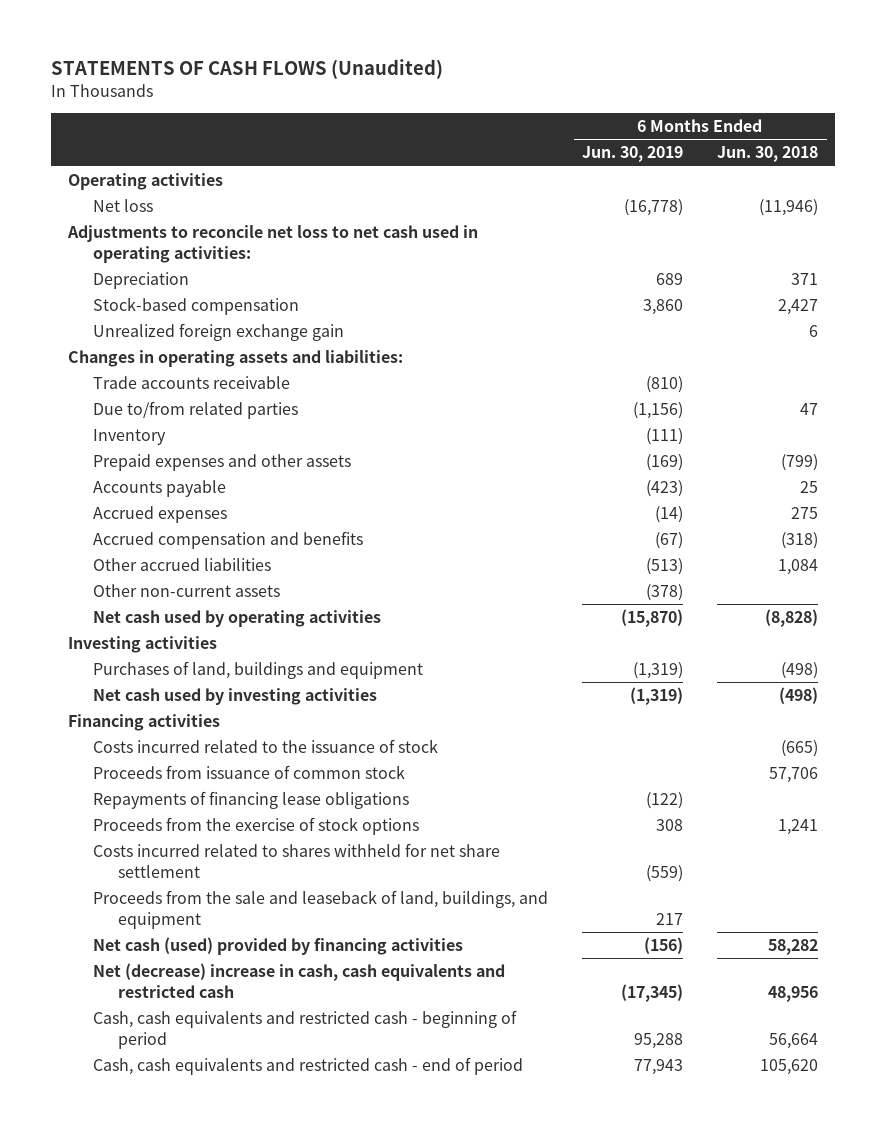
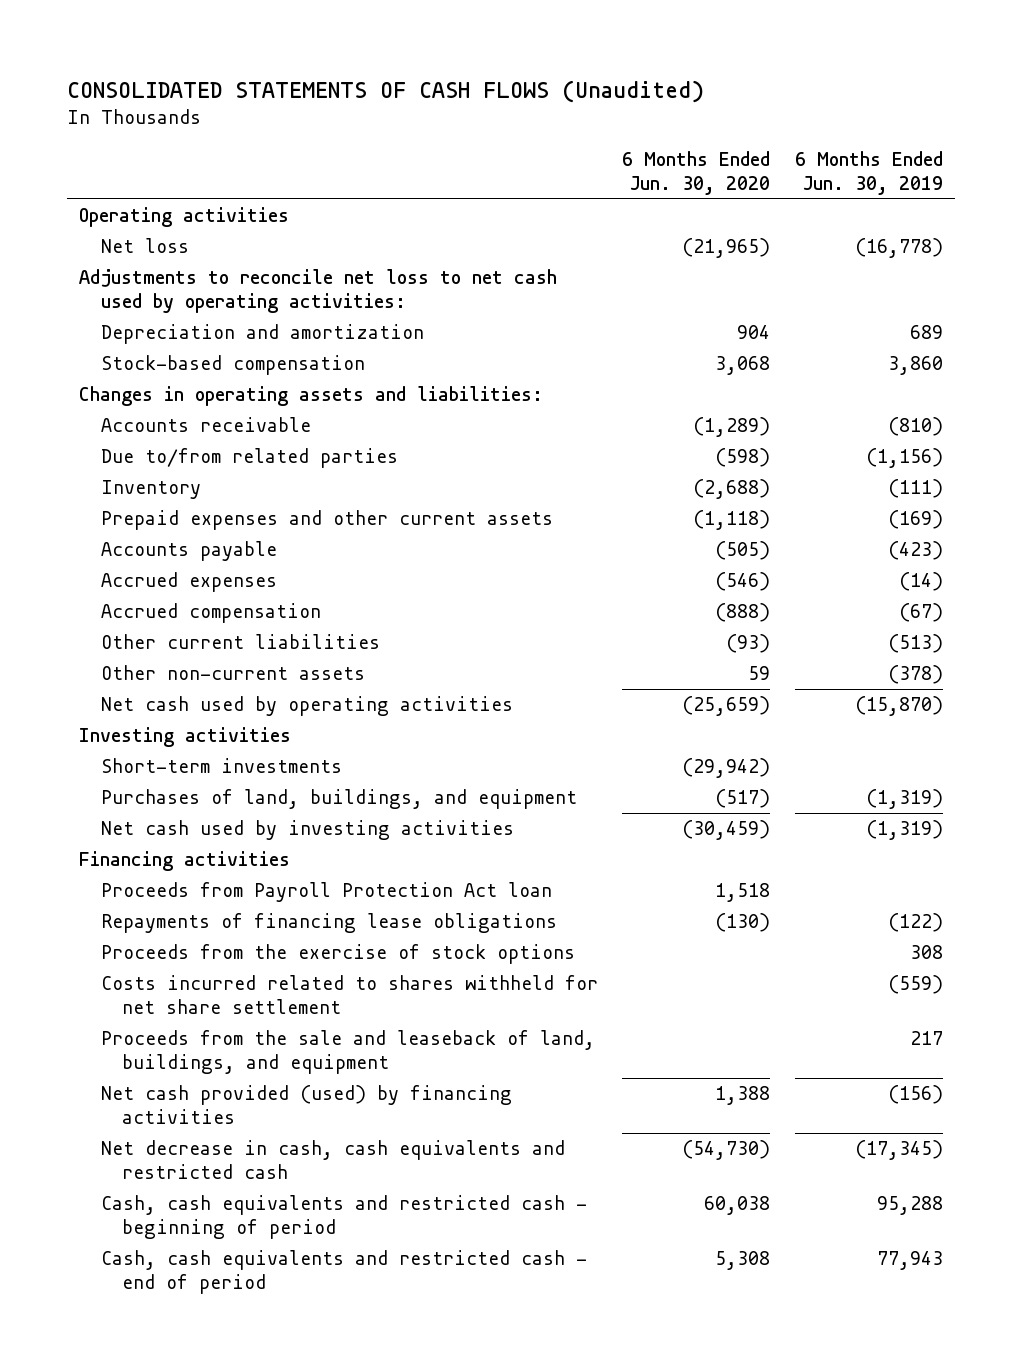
- STATEMENTS OF CASH FLOWS (Unaudited)
+ CONSOLIDATED STATEMENTS OF CASH FLOWS (Unaudited)
- | 6 Months Ended Jun. 30, 2019 | 6 Months Ended Jun. 30, 2018
+ | 6 Months Ended Jun. 30, 2020 | 6 Months Ended Jun. 30, 2019
- Adjustments to reconcile net loss to net cash used in operating activities:
- Depreciation | 689 | 371
+ Adjustments to reconcile net loss to net cash used by operating activities:
+ Depreciation and amortization | 904 | 689
- Unrealized foreign exchange gain | | 6
- Trade accounts receivable | (810) |
+ Accounts receivable | (1,289) | (810)
- Prepaid expenses and other assets | (169) | (799)
+ Prepaid expenses and other current assets | (1,118) | (169)
- Accrued compensation and benefits | (67) | (318)
- Other accrued liabilities | (513) | 1,084
+ Accrued compensation | (888) | (67)
+ Other current liabilities | (93) | (513)
- Purchases of land, buildings and equipment | (1,319) | (498)
+ Short-term investments | (29,942) |
+ Purchases of land, buildings, and equipment | (517) | (1,319)
- Costs incurred related to the issuance of stock | | (665)
- Proceeds from issuance of common stock | | 57,706
+ Proceeds from Payroll Protection Act loan | 1,518 |
- Net cash (used) provided by financing activities | (156) | 58,282
- Net (decrease) increase in cash, cash equivalents and restricted cash | (17,345) | 48,956
+ Net cash provided (used) by financing activities | 1,388 | (156)
+ Net decrease in cash, cash equivalents and restricted cash | (54,730) | (17,345)

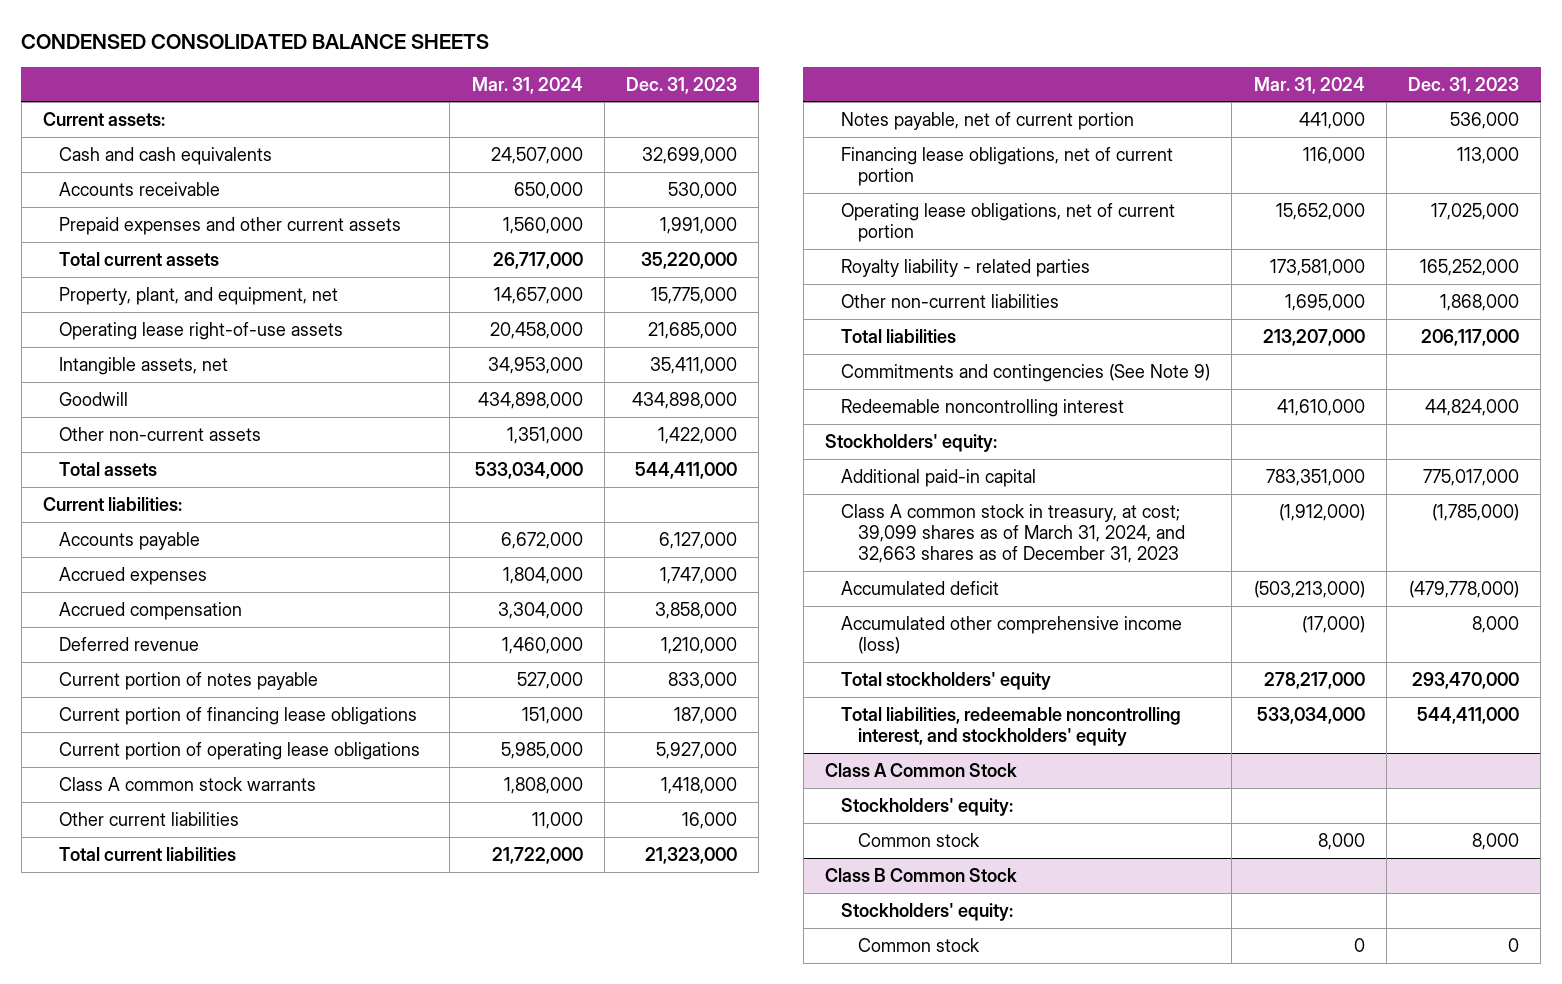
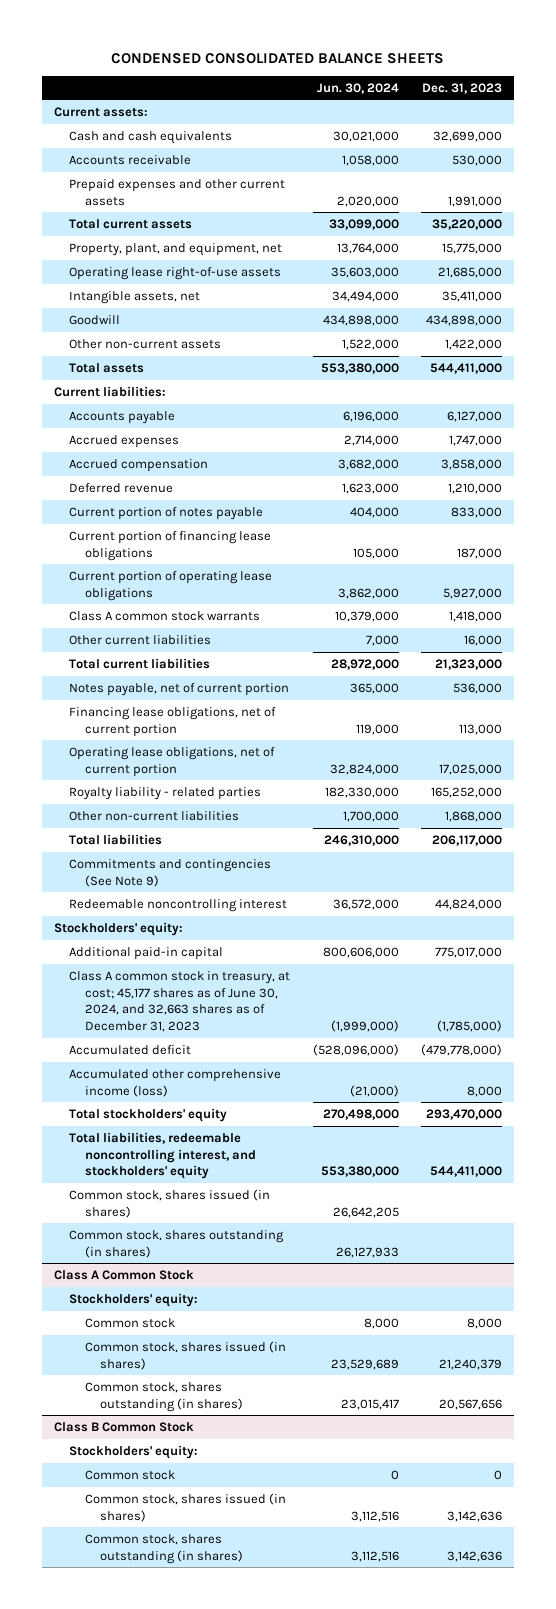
- | Mar. 31, 2024 | Dec. 31, 2023
+ | Jun. 30, 2024 | Dec. 31, 2023
- Class A common stock in treasury, at cost; 39,099 shares as of March 31, 2024, and 32,663 shares as of December 31, 2023 | (1,912,000) | (1,785,000)
+ Class A common stock in treasury, at cost; 45,177 shares as of June 30, 2024, and 32,663 shares as of December 31, 2023 | (1,999,000) | (1,785,000)
+ Common stock, shares issued (in shares) | 26,642,205 |
+ Common stock, shares outstanding (in shares) | 26,127,933 |
@ Class A Common Stock
+ Common stock, shares issued (in shares) | 23,529,689 | 21,240,379
+ Common stock, shares outstanding (in shares) | 23,015,417 | 20,567,656
@ Class B Common Stock
+ Common stock, shares issued (in shares) | 3,112,516 | 3,142,636
+ Common stock, shares outstanding (in shares) | 3,112,516 | 3,142,636

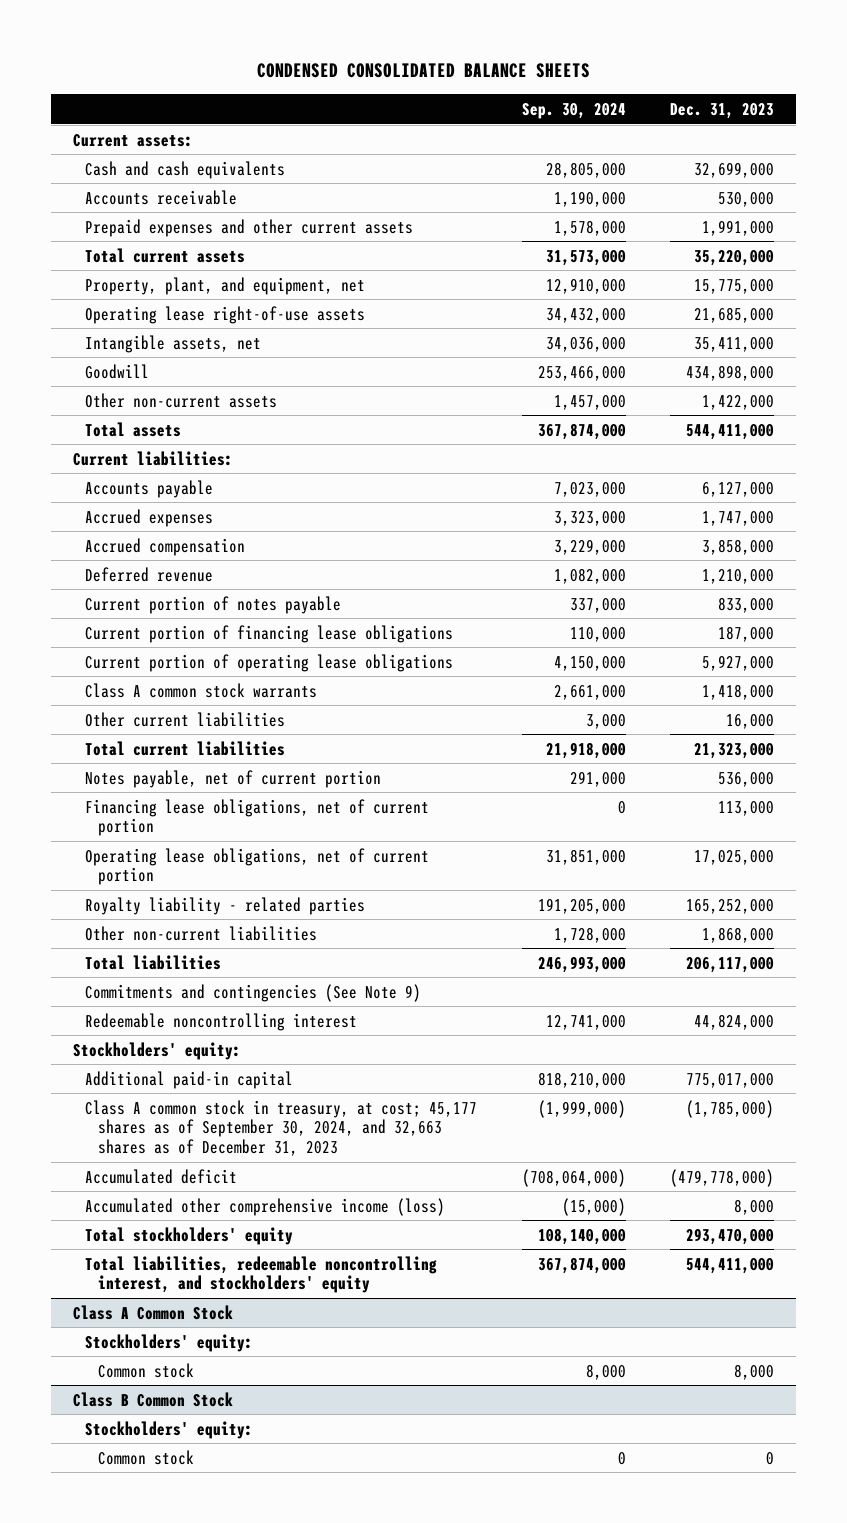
- | Jun. 30, 2024 | Dec. 31, 2023
+ | Sep. 30, 2024 | Dec. 31, 2023
- Class A common stock in treasury, at cost; 45,177 shares as of June 30, 2024, and 32,663 shares as of December 31, 2023 | (1,999,000) | (1,785,000)
+ Class A common stock in treasury, at cost; 45,177 shares as of September 30, 2024, and 32,663 shares as of December 31, 2023 | (1,999,000) | (1,785,000)
- Common stock, shares issued (in shares) | 26,642,205 |
- Common stock, shares outstanding (in shares) | 26,127,933 |
@ Class A Common Stock
- Common stock, shares issued (in shares) | 23,529,689 | 21,240,379
- Common stock, shares outstanding (in shares) | 23,015,417 | 20,567,656
@ Class B Common Stock
- Common stock, shares issued (in shares) | 3,112,516 | 3,142,636
- Common stock, shares outstanding (in shares) | 3,112,516 | 3,142,636

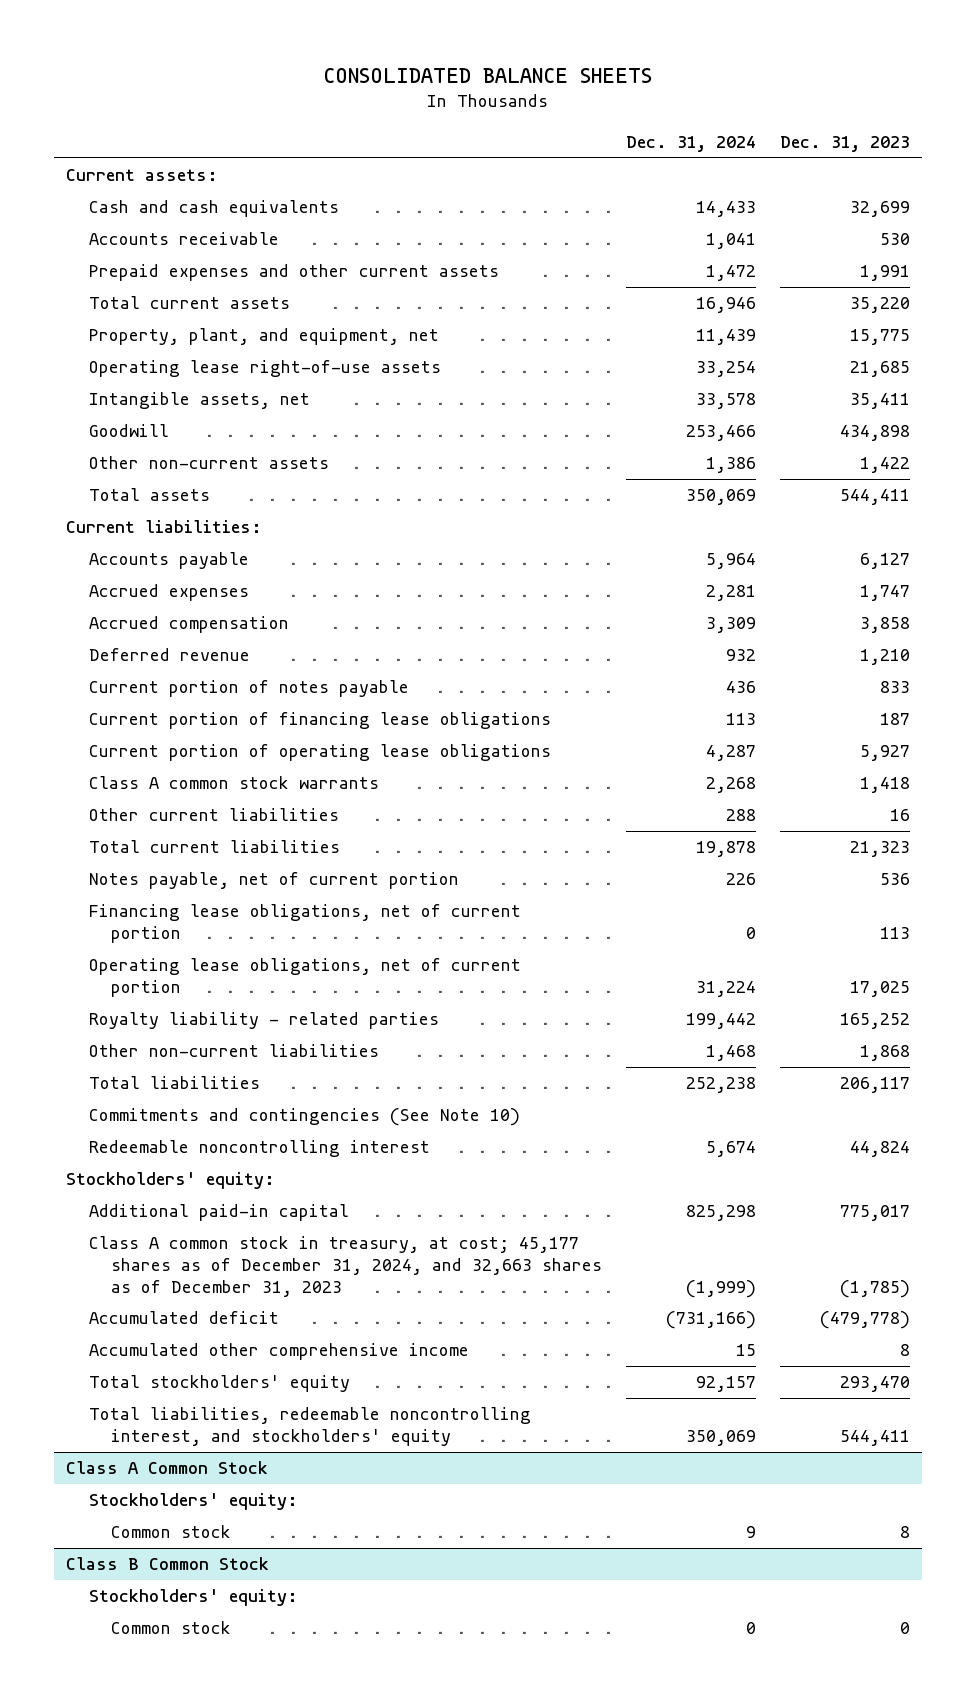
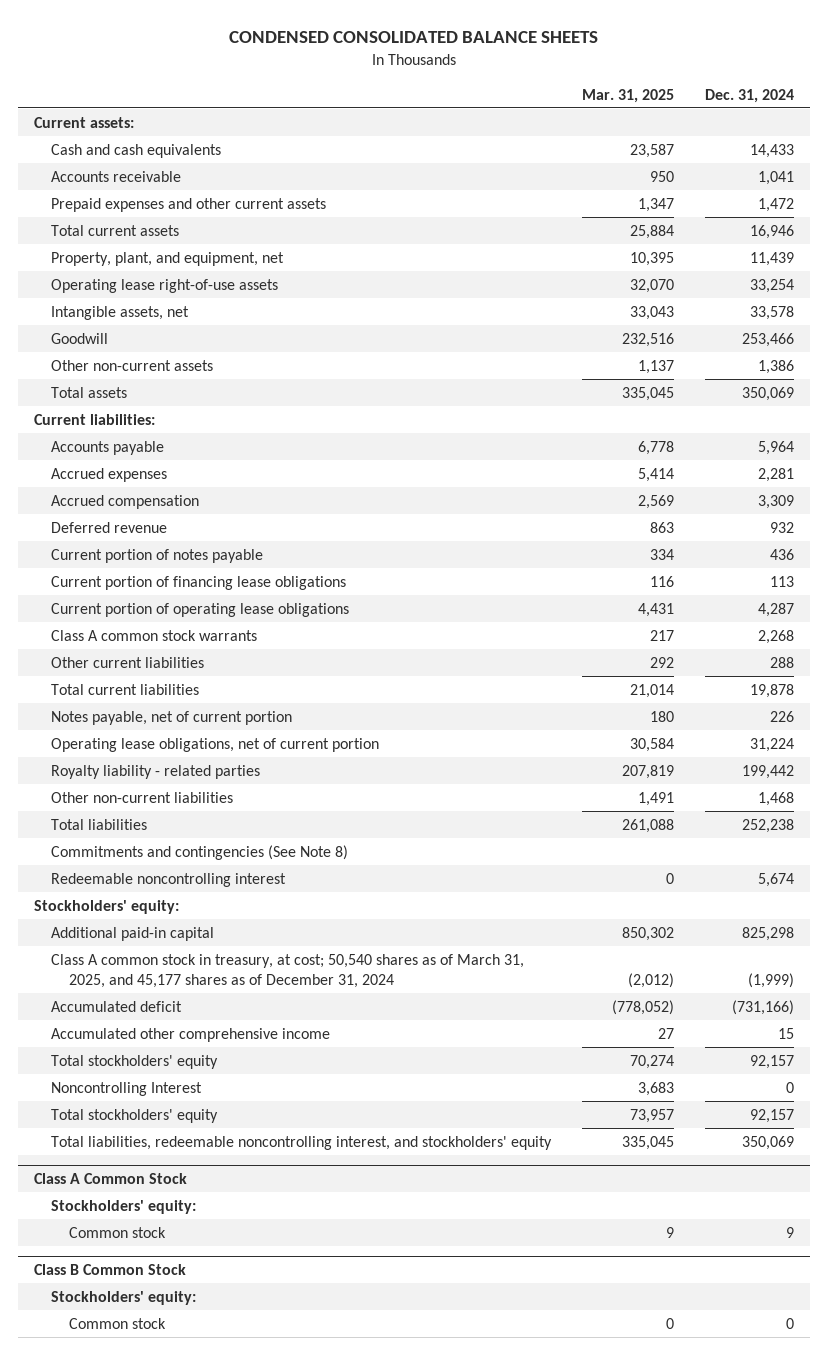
- CONSOLIDATED BALANCE SHEETS
+ CONDENSED CONSOLIDATED BALANCE SHEETS
- | Dec. 31, 2024 | Dec. 31, 2023
+ | Mar. 31, 2025 | Dec. 31, 2024
- Financing lease obligations, net of current portion | 0 | 113
- Commitments and contingencies (See Note 10)
+ Commitments and contingencies (See Note 8)
- Class A common stock in treasury, at cost; 45,177 shares as of December 31, 2024, and 32,663 shares as of December 31, 2023 | (1,999) | (1,785)
+ Class A common stock in treasury, at cost; 50,540 shares as of March 31, 2025, and 45,177 shares as of December 31, 2024 | (2,012) | (1,999)
+ Noncontrolling Interest | 3,683 | 0
+ Total stockholders' equity | 73,957 | 92,157

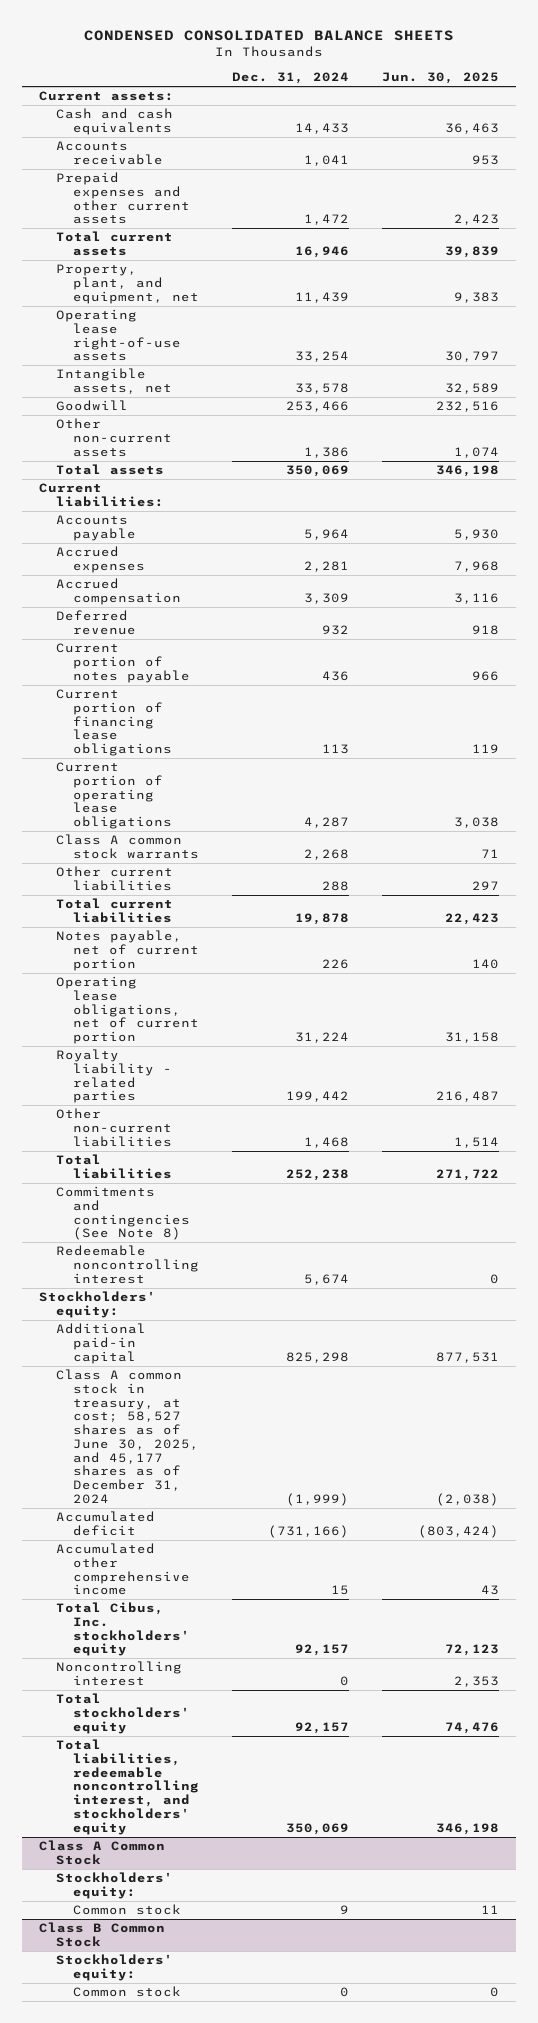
- | Mar. 31, 2025 | Dec. 31, 2024
+ | Dec. 31, 2024 | Jun. 30, 2025
- Class A common stock in treasury, at cost; 50,540 shares as of March 31, 2025, and 45,177 shares as of December 31, 2024 | (2,012) | (1,999)
+ Class A common stock in treasury, at cost; 58,527 shares as of June 30, 2025, and 45,177 shares as of December 31, 2024 | (1,999) | (2,038)
- Total stockholders' equity | 70,274 | 92,157
- Noncontrolling Interest | 3,683 | 0
+ Total Cibus, Inc. stockholders' equity | 92,157 | 72,123
+ Noncontrolling interest | 0 | 2,353

